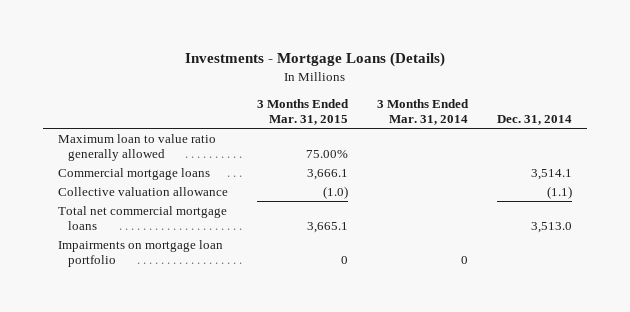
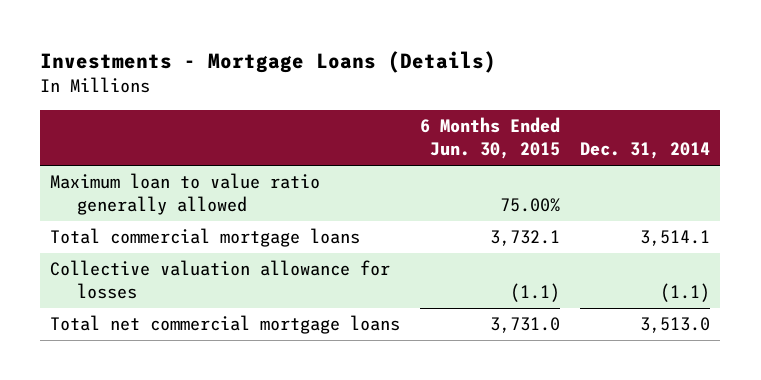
- | 3 Months Ended Mar. 31, 2015 | 3 Months Ended Mar. 31, 2014 | Dec. 31, 2014
+ | 6 Months Ended Jun. 30, 2015 | Dec. 31, 2014
- Commercial mortgage loans | 3,666.1 | | 3,514.1
- Collective valuation allowance | (1.0) | | (1.1)
+ Total commercial mortgage loans | 3,732.1 | 3,514.1
+ Collective valuation allowance for losses | (1.1) | (1.1)
- Impairments on mortgage loan portfolio | 0 | 0 |

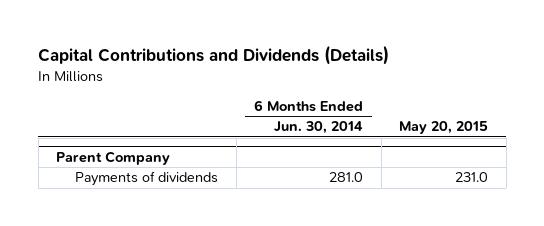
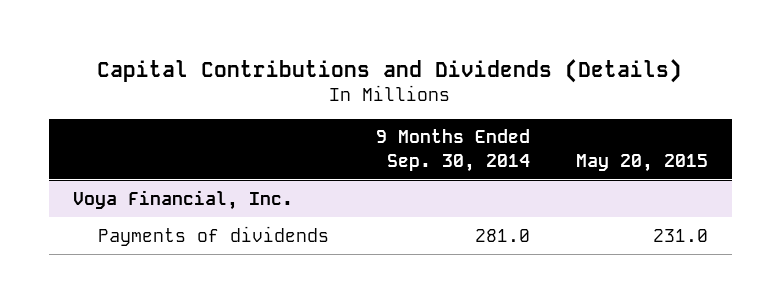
- | 6 Months Ended Jun. 30, 2014 | May 20, 2015
+ | 9 Months Ended Sep. 30, 2014 | May 20, 2015
- Parent Company
+ Voya Financial, Inc.

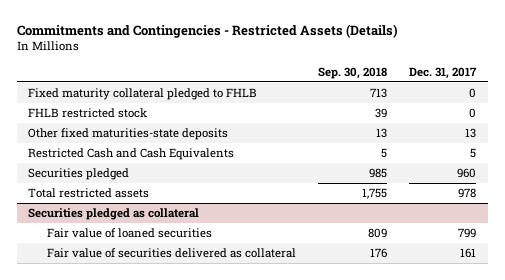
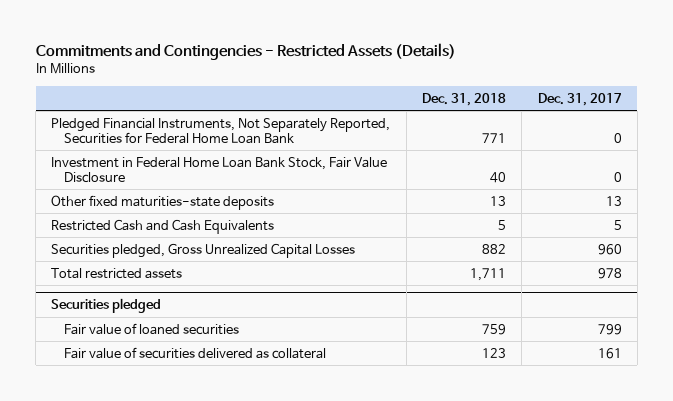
- | Sep. 30, 2018 | Dec. 31, 2017
+ | Dec. 31, 2018 | Dec. 31, 2017
- Fixed maturity collateral pledged to FHLB | 713 | 0
- FHLB restricted stock | 39 | 0
+ Pledged Financial Instruments, Not Separately Reported, Securities for Federal Home Loan Bank | 771 | 0
+ Investment in Federal Home Loan Bank Stock, Fair Value Disclosure | 40 | 0
- Securities pledged | 985 | 960
+ Securities pledged, Gross Unrealized Capital Losses | 882 | 960
- Securities pledged as collateral
+ Securities pledged

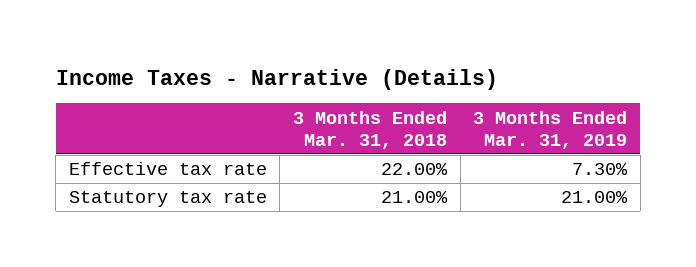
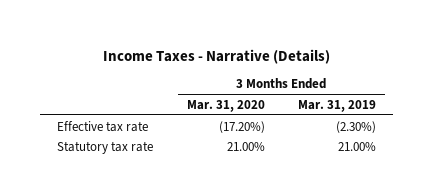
- | 3 Months Ended Mar. 31, 2018 | 3 Months Ended Mar. 31, 2019
+ | 3 Months Ended Mar. 31, 2020 | 3 Months Ended Mar. 31, 2019
- Effective tax rate | 22.00% | 7.30%
+ Effective tax rate | (17.20%) | (2.30%)

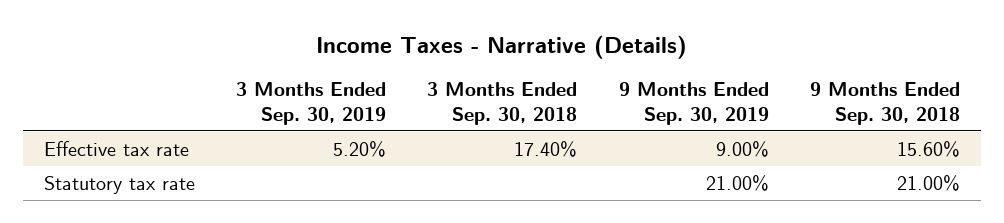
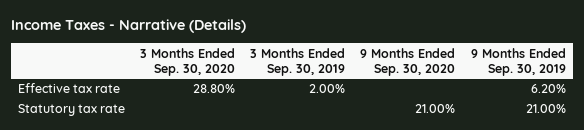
- | 3 Months Ended Sep. 30, 2019 | 3 Months Ended Sep. 30, 2018 | 9 Months Ended Sep. 30, 2019 | 9 Months Ended Sep. 30, 2018
+ | 3 Months Ended Sep. 30, 2020 | 3 Months Ended Sep. 30, 2019 | 9 Months Ended Sep. 30, 2020 | 9 Months Ended Sep. 30, 2019
- Effective tax rate | 5.20% | 17.40% | 9.00% | 15.60%
+ Effective tax rate | 28.80% | 2.00% | | 6.20%

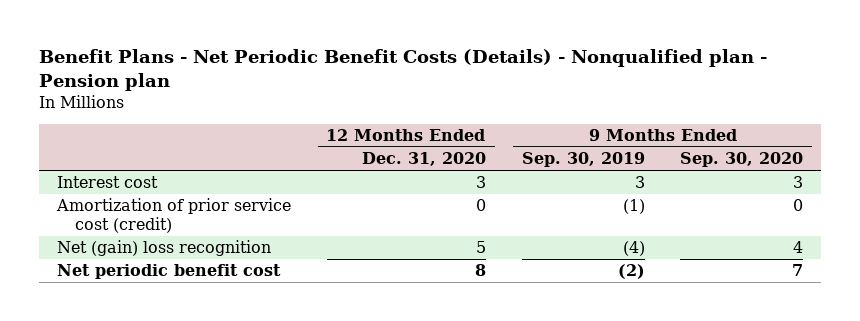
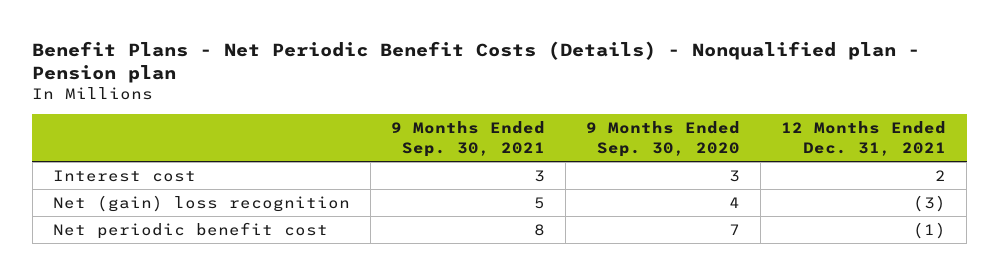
- | 12 Months Ended Dec. 31, 2020 | 9 Months Ended Sep. 30, 2019 | 9 Months Ended Sep. 30, 2020
+ | 9 Months Ended Sep. 30, 2021 | 9 Months Ended Sep. 30, 2020 | 12 Months Ended Dec. 31, 2021
- Amortization of prior service cost (credit) | 0 | (1) | 0

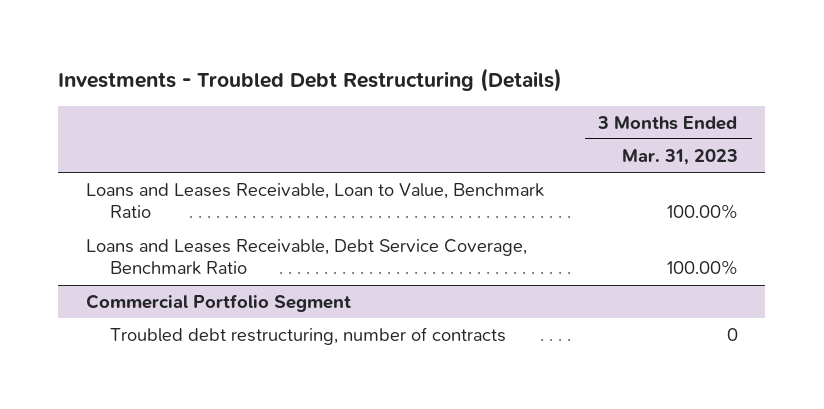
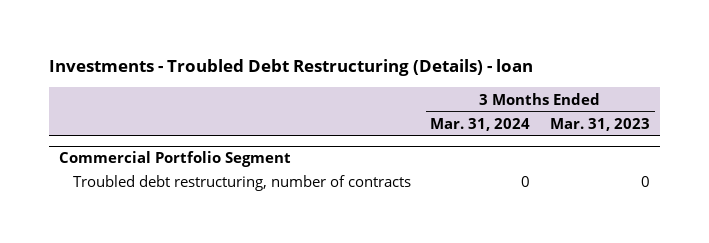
- Investments - Troubled Debt Restructuring (Details)
+ Investments - Troubled Debt Restructuring (Details) - loan
- | 3 Months Ended Mar. 31, 2023
+ | 3 Months Ended Mar. 31, 2024 | 3 Months Ended Mar. 31, 2023
- Loans and Leases Receivable, Loan to Value, Benchmark Ratio | 100.00%
- Loans and Leases Receivable, Debt Service Coverage, Benchmark Ratio | 100.00%

